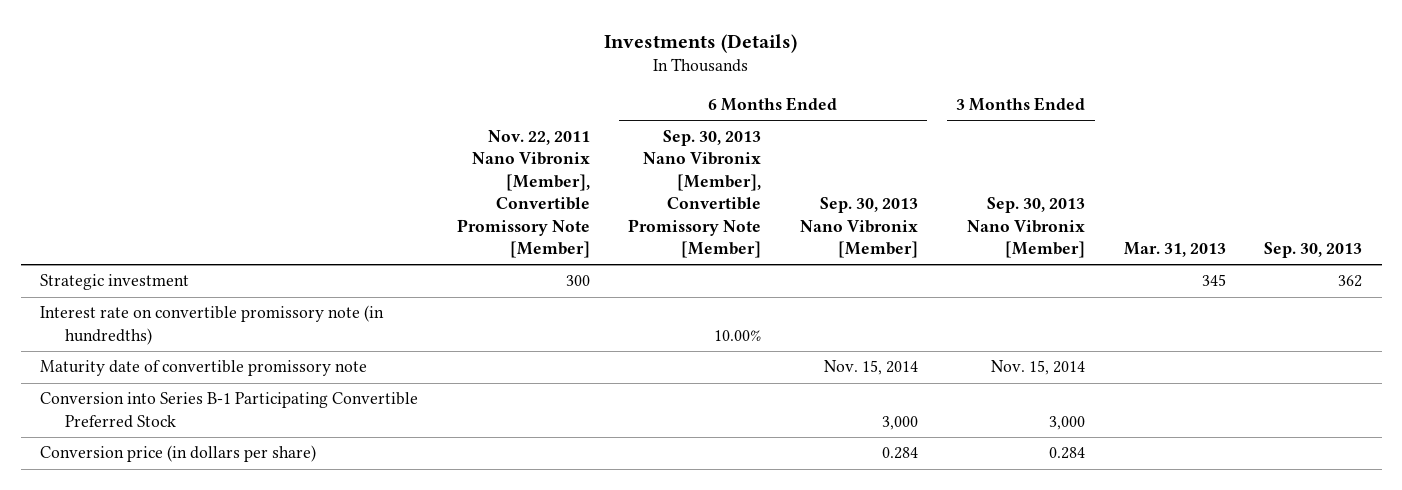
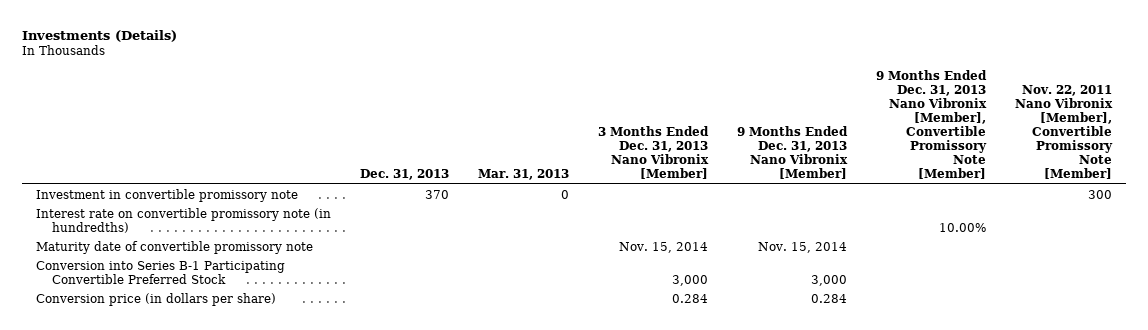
- | Nov. 22, 2011 Nano Vibronix [Member], Convertible Promissory Note [Member] | 6 Months Ended Sep. 30, 2013 Nano Vibronix [Member], Convertible Promissory Note [Member] | 6 Months Ended Sep. 30, 2013 Nano Vibronix [Member] | 3 Months Ended Sep. 30, 2013 Nano Vibronix [Member] | Mar. 31, 2013 | Sep. 30, 2013
+ | Dec. 31, 2013 | Mar. 31, 2013 | 3 Months Ended Dec. 31, 2013 Nano Vibronix [Member] | 9 Months Ended Dec. 31, 2013 Nano Vibronix [Member] | 9 Months Ended Dec. 31, 2013 Nano Vibronix [Member], Convertible Promissory Note [Member] | Nov. 22, 2011 Nano Vibronix [Member], Convertible Promissory Note [Member]
- Strategic investment | 300 | | | | 345 | 362
+ Investment in convertible promissory note | 370 | 0 | | | | 300

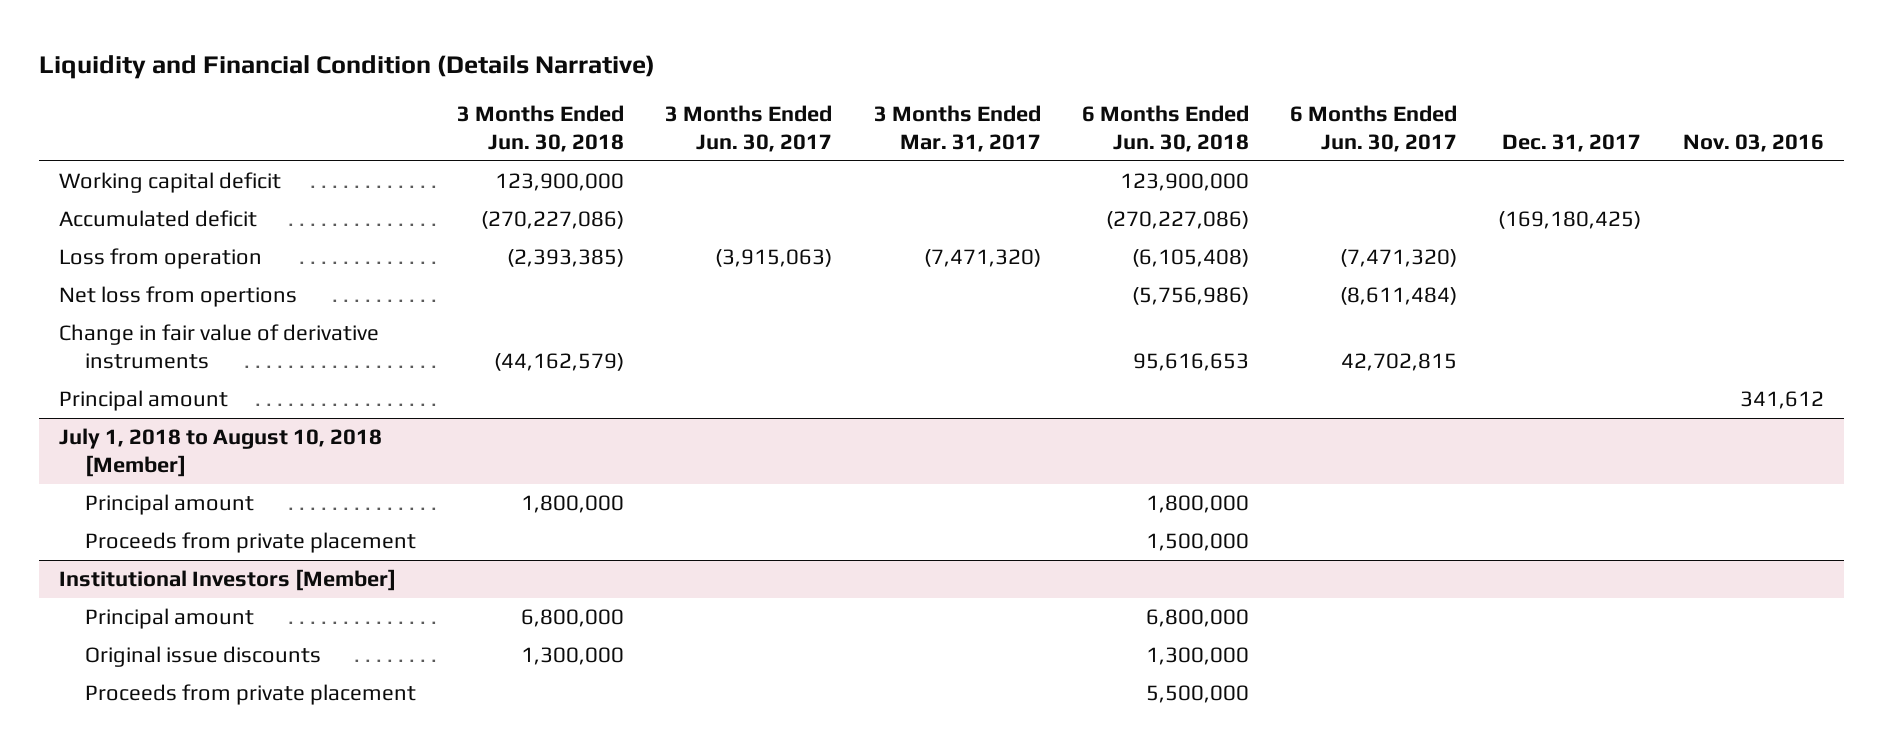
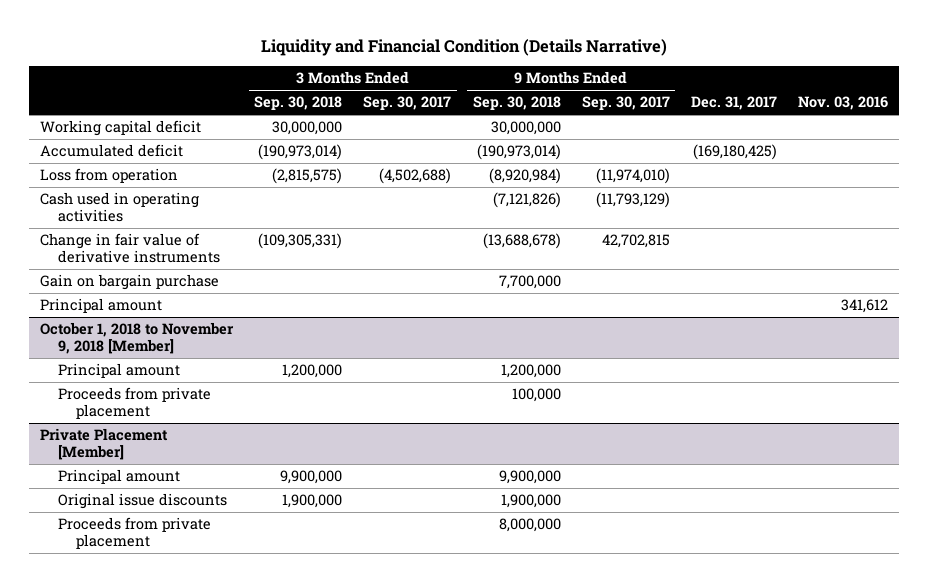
- | 3 Months Ended Jun. 30, 2018 | 3 Months Ended Jun. 30, 2017 | 3 Months Ended Mar. 31, 2017 | 6 Months Ended Jun. 30, 2018 | 6 Months Ended Jun. 30, 2017 | Dec. 31, 2017 | Nov. 03, 2016
+ | 3 Months Ended Sep. 30, 2018 | 3 Months Ended Sep. 30, 2017 | 9 Months Ended Sep. 30, 2018 | 9 Months Ended Sep. 30, 2017 | Dec. 31, 2017 | Nov. 03, 2016
- Net loss from opertions | | | | (5,756,986) | (8,611,484) | |
+ Cash used in operating activities | | | (7,121,826) | (11,793,129) | |
+ Gain on bargain purchase | | | 7,700,000 | | |
- July 1, 2018 to August 10, 2018 [Member]
- Principal amount | 1,800,000 | | | 1,800,000 | | |
- Proceeds from private placement | | | | 1,500,000 | | |
- Institutional Investors [Member]
- Principal amount | 6,800,000 | | | 6,800,000 | | |
- Original issue discounts | 1,300,000 | | | 1,300,000 | | |
- Proceeds from private placement | | | | 5,500,000 | | |
+ October 1, 2018 to November 9, 2018 [Member]
+ Principal amount | 1,200,000 | | 1,200,000 | | |
+ Proceeds from private placement | | | 100,000 | | |
+ Private Placement [Member]
+ Principal amount | 9,900,000 | | 9,900,000 | | |
+ Original issue discounts | 1,900,000 | | 1,900,000 | | |
+ Proceeds from private placement | | | 8,000,000 | | |

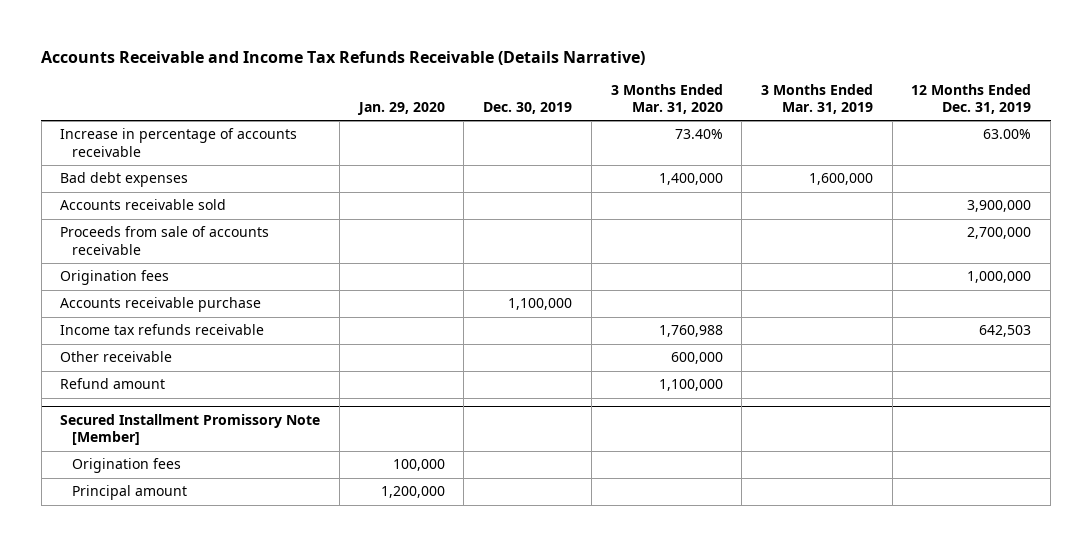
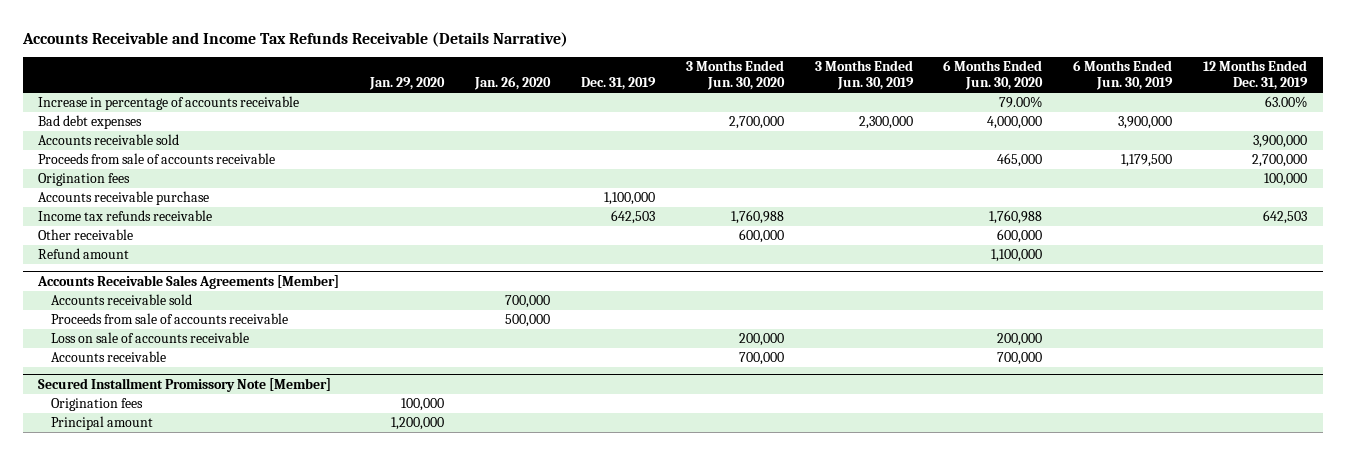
- | Jan. 29, 2020 | Dec. 30, 2019 | 3 Months Ended Mar. 31, 2020 | 3 Months Ended Mar. 31, 2019 | 12 Months Ended Dec. 31, 2019
+ | Jan. 29, 2020 | Jan. 26, 2020 | Dec. 31, 2019 | 3 Months Ended Jun. 30, 2020 | 3 Months Ended Jun. 30, 2019 | 6 Months Ended Jun. 30, 2020 | 6 Months Ended Jun. 30, 2019 | 12 Months Ended Dec. 31, 2019
- Origination fees | | | | | 1,000,000
+ Origination fees | | | | | | | | 100,000
+ Accounts Receivable Sales Agreements [Member]
+ Accounts receivable sold | | 700,000 | | | | | |
+ Proceeds from sale of accounts receivable | | 500,000 | | | | | |
+ Loss on sale of accounts receivable | | | | 200,000 | | 200,000 | |
+ Accounts receivable | | | | 700,000 | | 700,000 | |

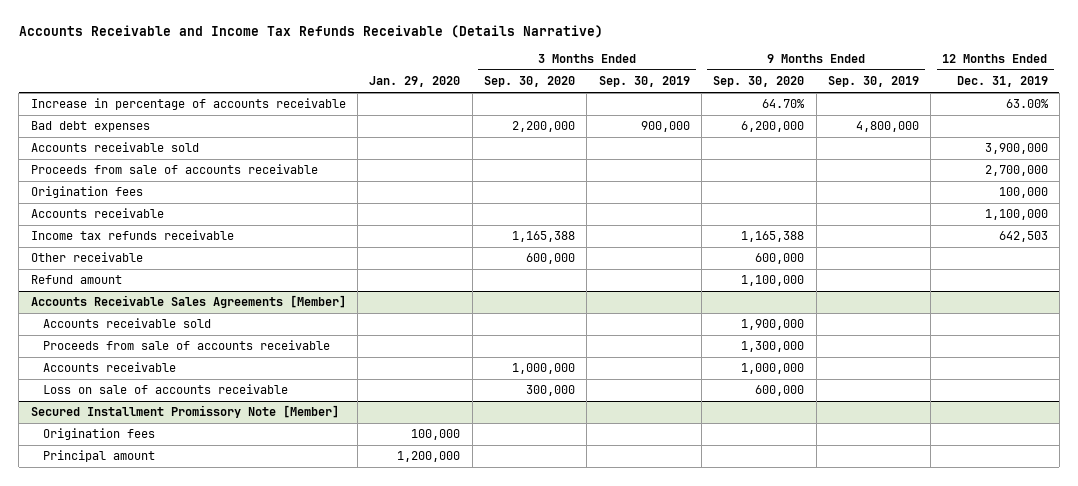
- | Jan. 29, 2020 | Jan. 26, 2020 | Dec. 31, 2019 | 3 Months Ended Jun. 30, 2020 | 3 Months Ended Jun. 30, 2019 | 6 Months Ended Jun. 30, 2020 | 6 Months Ended Jun. 30, 2019 | 12 Months Ended Dec. 31, 2019
+ | Jan. 29, 2020 | 3 Months Ended Sep. 30, 2020 | 3 Months Ended Sep. 30, 2019 | 9 Months Ended Sep. 30, 2020 | 9 Months Ended Sep. 30, 2019 | 12 Months Ended Dec. 31, 2019
- Accounts receivable purchase | | | 1,100,000 | | | | |
+ Accounts receivable | | | | | | 1,100,000
@ Accounts Receivable Sales Agreements [Member]
moved down: Loss on sale of accounts receivable | | 300,000 | | 600,000 | |

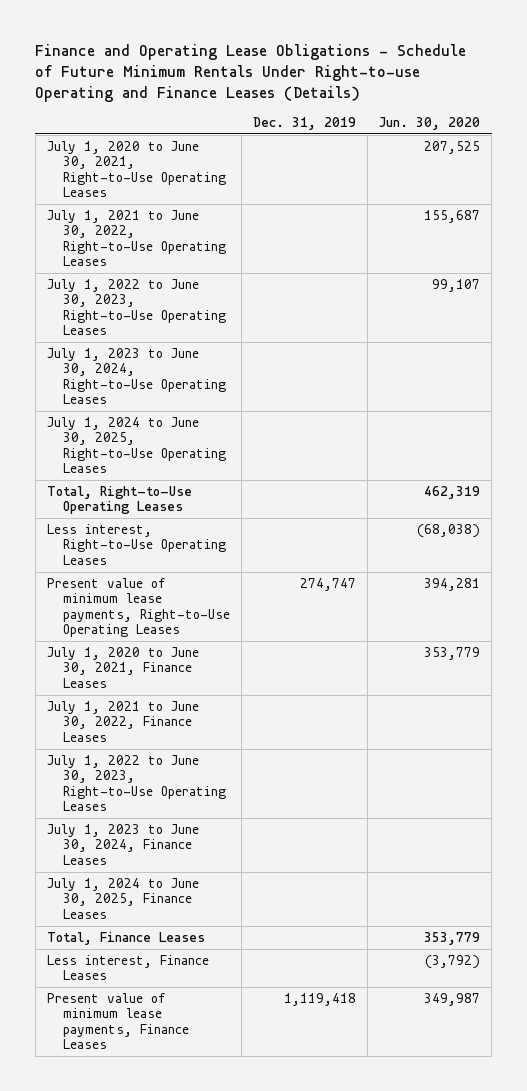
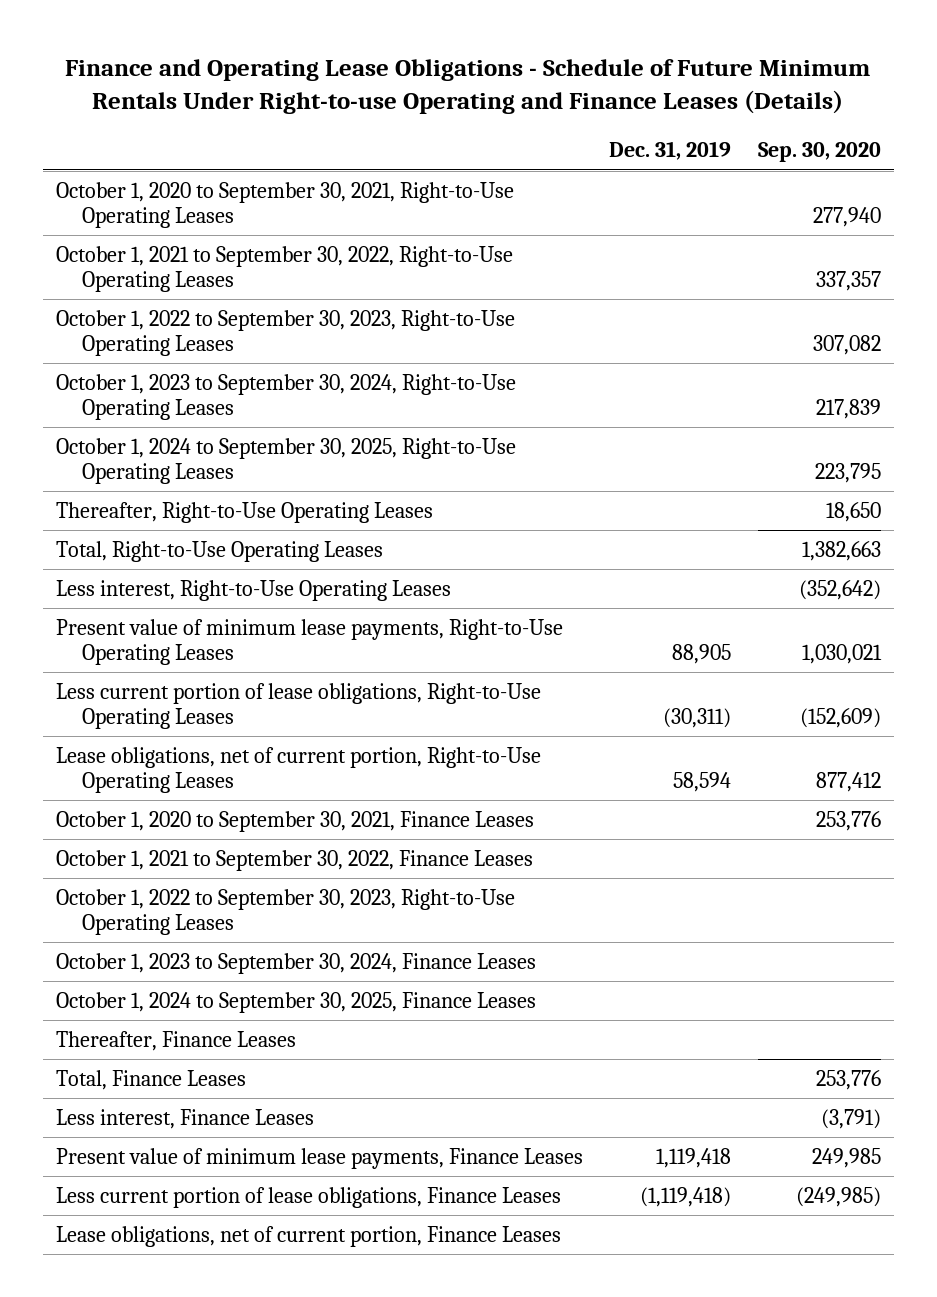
- | Dec. 31, 2019 | Jun. 30, 2020
+ | Dec. 31, 2019 | Sep. 30, 2020
- July 1, 2020 to June 30, 2021, Right-to-Use Operating Leases | | 207,525
- July 1, 2021 to June 30, 2022, Right-to-Use Operating Leases | | 155,687
- July 1, 2022 to June 30, 2023, Right-to-Use Operating Leases | | 99,107
- July 1, 2023 to June 30, 2024, Right-to-Use Operating Leases
- July 1, 2024 to June 30, 2025, Right-to-Use Operating Leases
+ October 1, 2020 to September 30, 2021, Right-to-Use Operating Leases | | 277,940
+ October 1, 2021 to September 30, 2022, Right-to-Use Operating Leases | | 337,357
+ October 1, 2022 to September 30, 2023, Right-to-Use Operating Leases | | 307,082
+ October 1, 2023 to September 30, 2024, Right-to-Use Operating Leases | | 217,839
+ October 1, 2024 to September 30, 2025, Right-to-Use Operating Leases | | 223,795
+ Thereafter, Right-to-Use Operating Leases | | 18,650
- Present value of minimum lease payments, Right-to-Use Operating Leases | 274,747 | 394,281
- July 1, 2020 to June 30, 2021, Finance Leases | | 353,779
- July 1, 2021 to June 30, 2022, Finance Leases
- July 1, 2022 to June 30, 2023, Right-to-Use Operating Leases
- July 1, 2023 to June 30, 2024, Finance Leases
- July 1, 2024 to June 30, 2025, Finance Leases
+ Present value of minimum lease payments, Right-to-Use Operating Leases | 88,905 | 1,030,021
+ Less current portion of lease obligations, Right-to-Use Operating Leases | (30,311) | (152,609)
+ Lease obligations, net of current portion, Right-to-Use Operating Leases | 58,594 | 877,412
+ October 1, 2020 to September 30, 2021, Finance Leases | | 253,776
+ October 1, 2021 to September 30, 2022, Finance Leases
+ October 1, 2022 to September 30, 2023, Right-to-Use Operating Leases
+ October 1, 2023 to September 30, 2024, Finance Leases
+ October 1, 2024 to September 30, 2025, Finance Leases
+ Thereafter, Finance Leases
+ Less current portion of lease obligations, Finance Leases | (1,119,418) | (249,985)
+ Lease obligations, net of current portion, Finance Leases

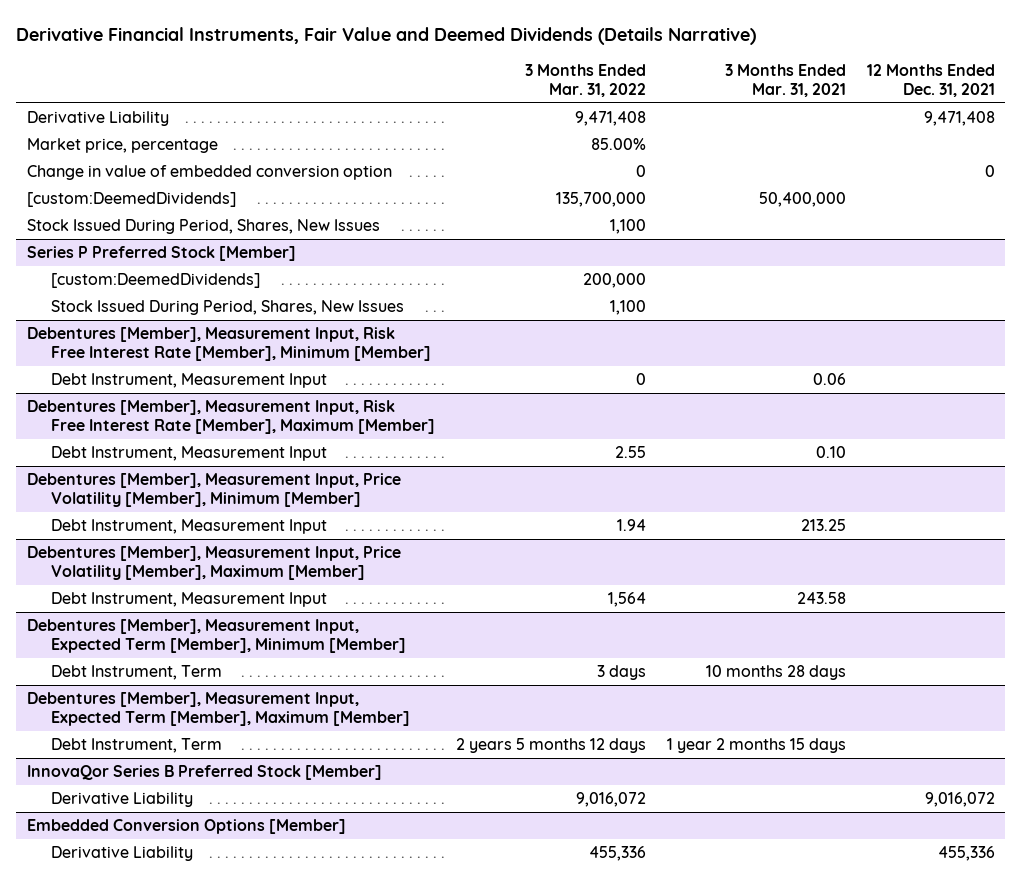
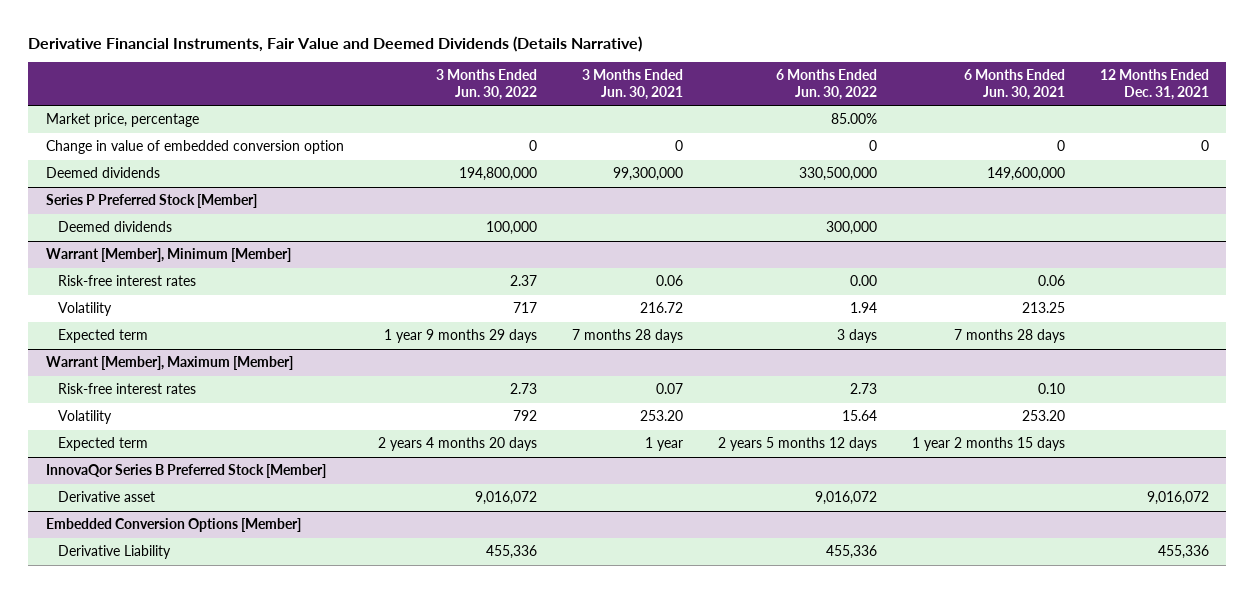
- | 3 Months Ended Mar. 31, 2022 | 3 Months Ended Mar. 31, 2021 | 12 Months Ended Dec. 31, 2021
+ | 3 Months Ended Jun. 30, 2022 | 3 Months Ended Jun. 30, 2021 | 6 Months Ended Jun. 30, 2022 | 6 Months Ended Jun. 30, 2021 | 12 Months Ended Dec. 31, 2021
- Derivative Liability | 9,471,408 | | 9,471,408
- [custom:DeemedDividends] | 135,700,000 | 50,400,000 |
- Stock Issued During Period, Shares, New Issues | 1,100 | |
+ Deemed dividends | 194,800,000 | 99,300,000 | 330,500,000 | 149,600,000 |
@ Series P Preferred Stock [Member]
- [custom:DeemedDividends] | 200,000 | |
- Stock Issued During Period, Shares, New Issues | 1,100 | |
- Debentures [Member], Measurement Input, Risk Free Interest Rate [Member], Minimum [Member]
- Debt Instrument, Measurement Input | 0 | 0.06 |
- Debentures [Member], Measurement Input, Risk Free Interest Rate [Member], Maximum [Member]
- Debt Instrument, Measurement Input | 2.55 | 0.10 |
- Debentures [Member], Measurement Input, Price Volatility [Member], Minimum [Member]
- Debt Instrument, Measurement Input | 1.94 | 213.25 |
- Debentures [Member], Measurement Input, Price Volatility [Member], Maximum [Member]
- Debt Instrument, Measurement Input | 1,564 | 243.58 |
- Debentures [Member], Measurement Input, Expected Term [Member], Minimum [Member]
- Debt Instrument, Term | 3 days | 10 months 28 days |
- Debentures [Member], Measurement Input, Expected Term [Member], Maximum [Member]
- Debt Instrument, Term | 2 years 5 months 12 days | 1 year 2 months 15 days |
@ Series P Preferred Stock [Member]
+ Deemed dividends | 100,000 | | 300,000 | |
+ Warrant [Member], Minimum [Member]
+ Risk-free interest rates | 2.37 | 0.06 | 0.00 | 0.06 |
+ Volatility | 717 | 216.72 | 1.94 | 213.25 |
+ Expected term | 1 year 9 months 29 days | 7 months 28 days | 3 days | 7 months 28 days |
+ Warrant [Member], Maximum [Member]
+ Risk-free interest rates | 2.73 | 0.07 | 2.73 | 0.10 |
+ Volatility | 792 | 253.20 | 15.64 | 253.20 |
+ Expected term | 2 years 4 months 20 days | 1 year | 2 years 5 months 12 days | 1 year 2 months 15 days |
@ InnovaQor Series B Preferred Stock [Member]
- Derivative Liability | 9,016,072 | | 9,016,072
+ Derivative asset | 9,016,072 | | 9,016,072 | | 9,016,072

